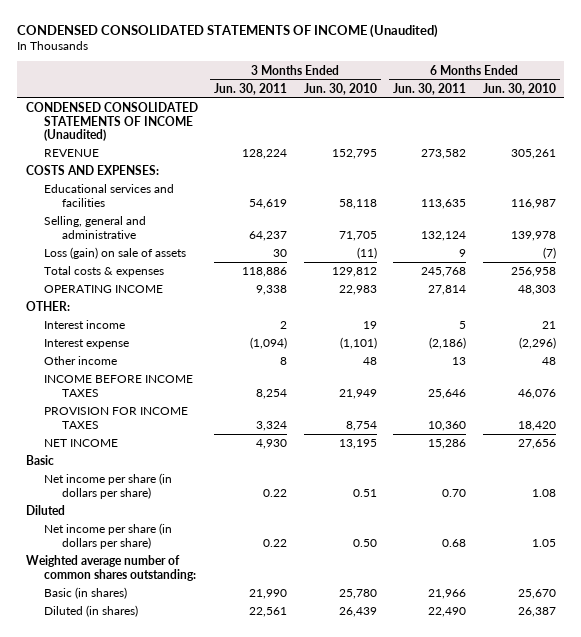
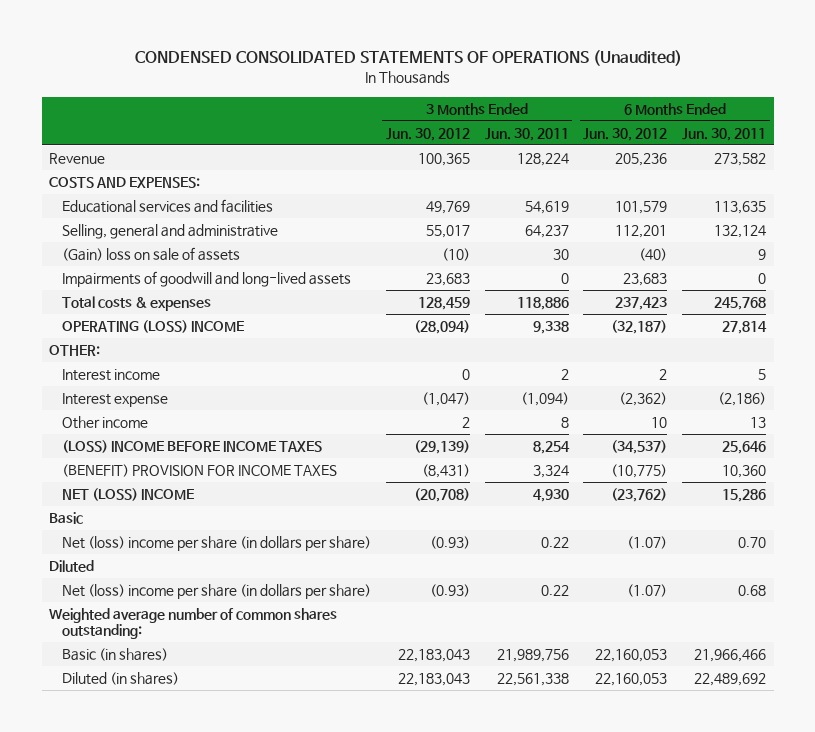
- CONDENSED CONSOLIDATED STATEMENTS OF INCOME (Unaudited)
+ CONDENSED CONSOLIDATED STATEMENTS OF OPERATIONS (Unaudited)
- | 3 Months Ended Jun. 30, 2011 | 3 Months Ended Jun. 30, 2010 | 6 Months Ended Jun. 30, 2011 | 6 Months Ended Jun. 30, 2010
+ | 3 Months Ended Jun. 30, 2012 | 3 Months Ended Jun. 30, 2011 | 6 Months Ended Jun. 30, 2012 | 6 Months Ended Jun. 30, 2011
- CONDENSED CONSOLIDATED STATEMENTS OF INCOME (Unaudited)
- REVENUE | 128,224 | 152,795 | 273,582 | 305,261
+ Revenue | 100,365 | 128,224 | 205,236 | 273,582
- Loss (gain) on sale of assets | 30 | (11) | 9 | (7)
+ (Gain) loss on sale of assets | (10) | 30 | (40) | 9
+ Impairments of goodwill and long-lived assets | 23,683 | 0 | 23,683 | 0
- OPERATING INCOME | 9,338 | 22,983 | 27,814 | 48,303
+ OPERATING (LOSS) INCOME | (28,094) | 9,338 | (32,187) | 27,814
- INCOME BEFORE INCOME TAXES | 8,254 | 21,949 | 25,646 | 46,076
- PROVISION FOR INCOME TAXES | 3,324 | 8,754 | 10,360 | 18,420
- NET INCOME | 4,930 | 13,195 | 15,286 | 27,656
+ (LOSS) INCOME BEFORE INCOME TAXES | (29,139) | 8,254 | (34,537) | 25,646
+ (BENEFIT) PROVISION FOR INCOME TAXES | (8,431) | 3,324 | (10,775) | 10,360
+ NET (LOSS) INCOME | (20,708) | 4,930 | (23,762) | 15,286
- Net income per share (in dollars per share) | 0.22 | 0.51 | 0.70 | 1.08
+ Net (loss) income per share (in dollars per share) | (0.93) | 0.22 | (1.07) | 0.70
- Net income per share (in dollars per share) | 0.22 | 0.50 | 0.68 | 1.05
+ Net (loss) income per share (in dollars per share) | (0.93) | 0.22 | (1.07) | 0.68
- Basic (in shares) | 21,990 | 25,780 | 21,966 | 25,670
- Diluted (in shares) | 22,561 | 26,439 | 22,490 | 26,387
+ Basic (in shares) | 22,183,043 | 21,989,756 | 22,160,053 | 21,966,466
+ Diluted (in shares) | 22,183,043 | 22,561,338 | 22,160,053 | 22,489,692

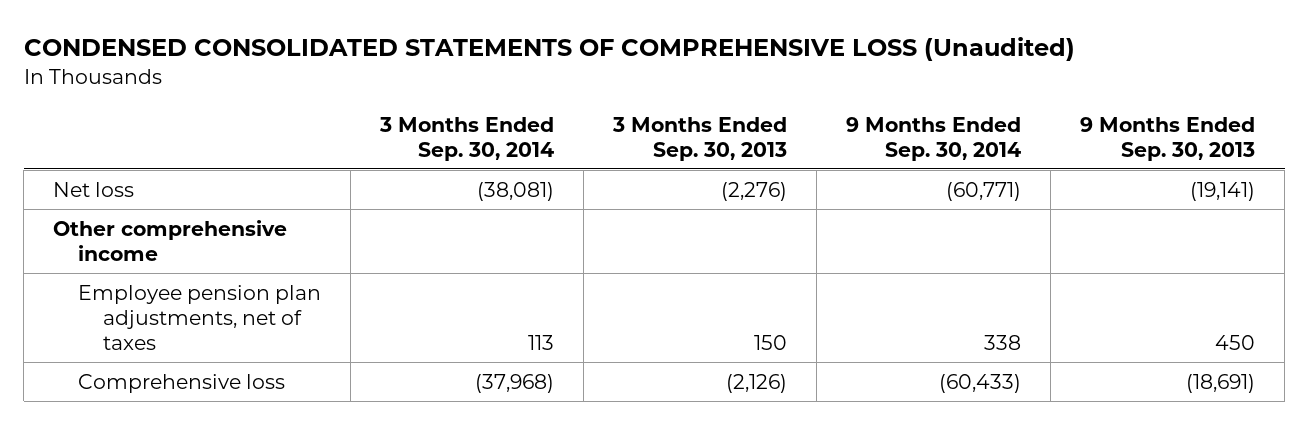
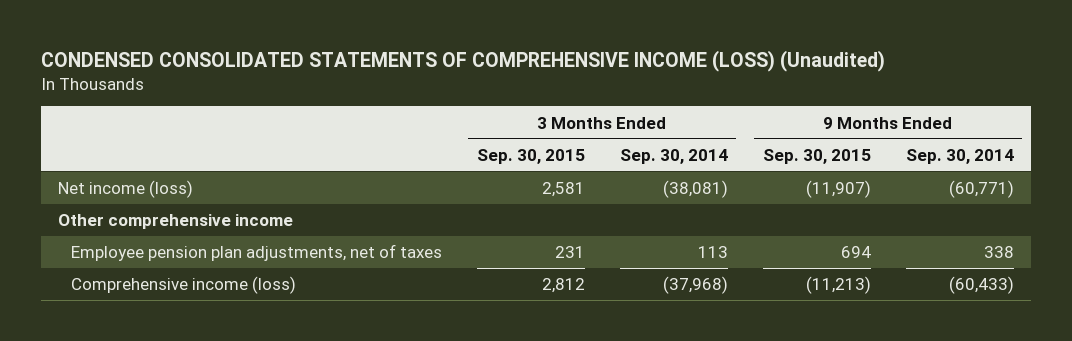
- CONDENSED CONSOLIDATED STATEMENTS OF COMPREHENSIVE LOSS (Unaudited)
+ CONDENSED CONSOLIDATED STATEMENTS OF COMPREHENSIVE INCOME (LOSS) (Unaudited)
- | 3 Months Ended Sep. 30, 2014 | 3 Months Ended Sep. 30, 2013 | 9 Months Ended Sep. 30, 2014 | 9 Months Ended Sep. 30, 2013
+ | 3 Months Ended Sep. 30, 2015 | 3 Months Ended Sep. 30, 2014 | 9 Months Ended Sep. 30, 2015 | 9 Months Ended Sep. 30, 2014
- Net loss | (38,081) | (2,276) | (60,771) | (19,141)
+ Net income (loss) | 2,581 | (38,081) | (11,907) | (60,771)
- Comprehensive loss | (37,968) | (2,126) | (60,433) | (18,691)
+ Comprehensive income (loss) | 2,812 | (37,968) | (11,213) | (60,433)

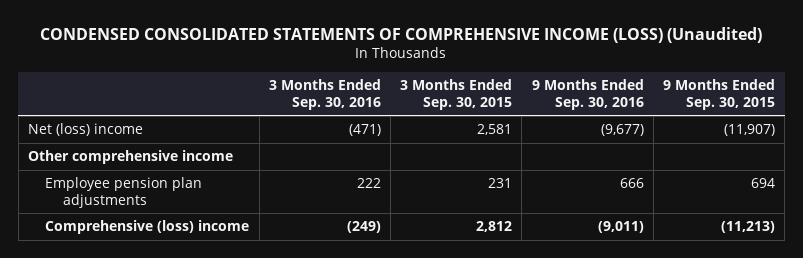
- | 3 Months Ended Sep. 30, 2015 | 3 Months Ended Sep. 30, 2014 | 9 Months Ended Sep. 30, 2015 | 9 Months Ended Sep. 30, 2014
+ | 3 Months Ended Sep. 30, 2016 | 3 Months Ended Sep. 30, 2015 | 9 Months Ended Sep. 30, 2016 | 9 Months Ended Sep. 30, 2015
- Net income (loss) | 2,581 | (38,081) | (11,907) | (60,771)
+ Net (loss) income | (471) | 2,581 | (9,677) | (11,907)
- Employee pension plan adjustments, net of taxes | 231 | 113 | 694 | 338
- Comprehensive income (loss) | 2,812 | (37,968) | (11,213) | (60,433)
+ Employee pension plan adjustments | 222 | 231 | 666 | 694
+ Comprehensive (loss) income | (249) | 2,812 | (9,011) | (11,213)

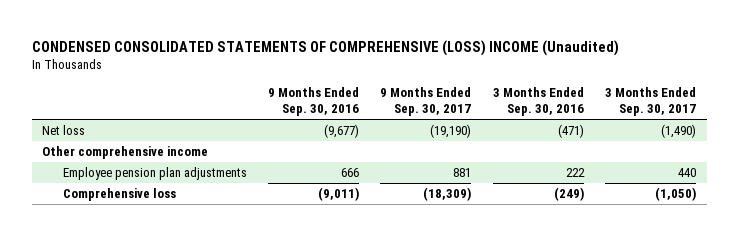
- CONDENSED CONSOLIDATED STATEMENTS OF COMPREHENSIVE INCOME (LOSS) (Unaudited)
+ CONDENSED CONSOLIDATED STATEMENTS OF COMPREHENSIVE (LOSS) INCOME (Unaudited)
- | 3 Months Ended Sep. 30, 2016 | 3 Months Ended Sep. 30, 2015 | 9 Months Ended Sep. 30, 2016 | 9 Months Ended Sep. 30, 2015
+ | 9 Months Ended Sep. 30, 2016 | 9 Months Ended Sep. 30, 2017 | 3 Months Ended Sep. 30, 2016 | 3 Months Ended Sep. 30, 2017
- Net (loss) income | (471) | 2,581 | (9,677) | (11,907)
+ Net loss | (9,677) | (19,190) | (471) | (1,490)
- Comprehensive (loss) income | (249) | 2,812 | (9,011) | (11,213)
+ Comprehensive loss | (9,011) | (18,309) | (249) | (1,050)

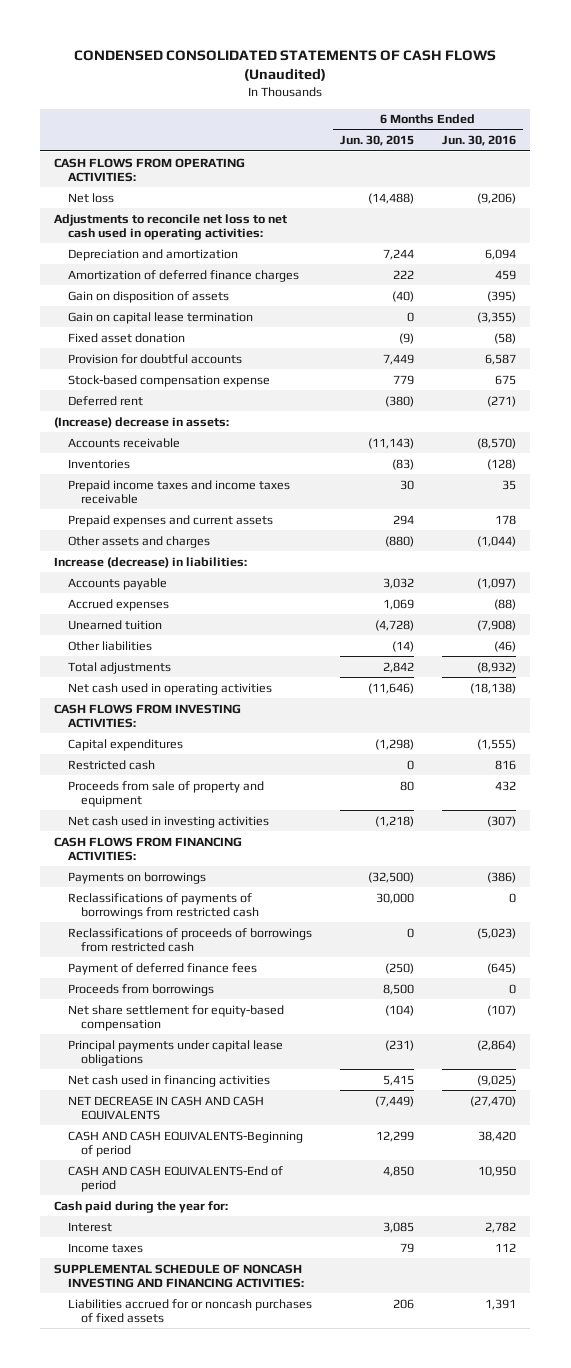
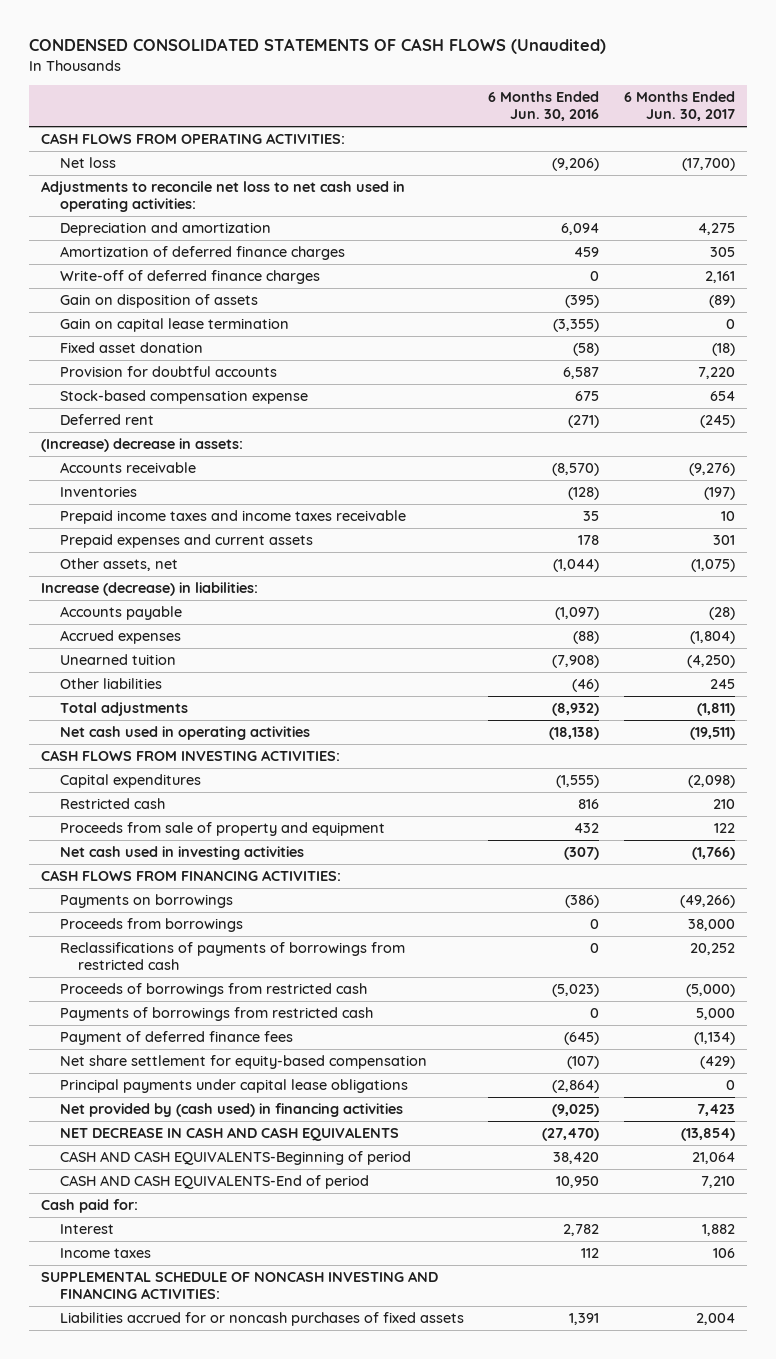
- | 6 Months Ended Jun. 30, 2015 | 6 Months Ended Jun. 30, 2016
+ | 6 Months Ended Jun. 30, 2016 | 6 Months Ended Jun. 30, 2017
+ Write-off of deferred finance charges | 0 | 2,161
- Other assets and charges | (880) | (1,044)
+ Other assets, net | (1,044) | (1,075)
moved up: Proceeds from borrowings | 0 | 38,000
- Reclassifications of proceeds of borrowings from restricted cash | 0 | (5,023)
+ Proceeds of borrowings from restricted cash | (5,023) | (5,000)
+ Payments of borrowings from restricted cash | 0 | 5,000
- Net cash used in financing activities | 5,415 | (9,025)
+ Net provided by (cash used) in financing activities | (9,025) | 7,423
- Cash paid during the year for:
+ Cash paid for:

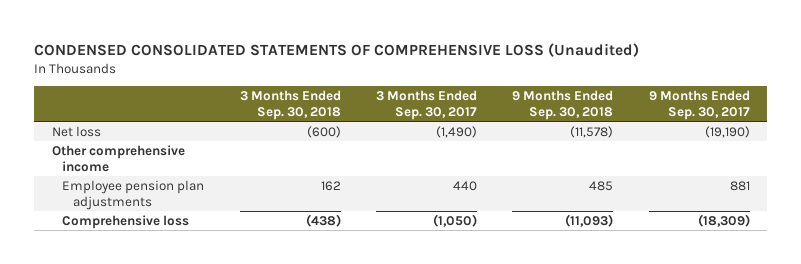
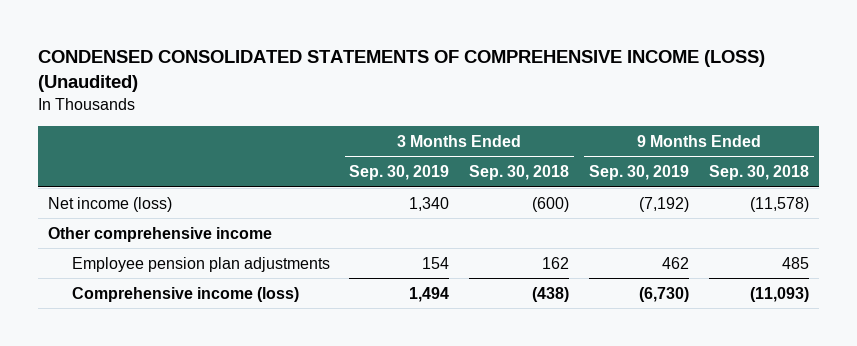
- CONDENSED CONSOLIDATED STATEMENTS OF COMPREHENSIVE LOSS (Unaudited)
+ CONDENSED CONSOLIDATED STATEMENTS OF COMPREHENSIVE INCOME (LOSS) (Unaudited)
- | 3 Months Ended Sep. 30, 2018 | 3 Months Ended Sep. 30, 2017 | 9 Months Ended Sep. 30, 2018 | 9 Months Ended Sep. 30, 2017
+ | 3 Months Ended Sep. 30, 2019 | 3 Months Ended Sep. 30, 2018 | 9 Months Ended Sep. 30, 2019 | 9 Months Ended Sep. 30, 2018
- Net loss | (600) | (1,490) | (11,578) | (19,190)
+ Net income (loss) | 1,340 | (600) | (7,192) | (11,578)
- Comprehensive loss | (438) | (1,050) | (11,093) | (18,309)
+ Comprehensive income (loss) | 1,494 | (438) | (6,730) | (11,093)

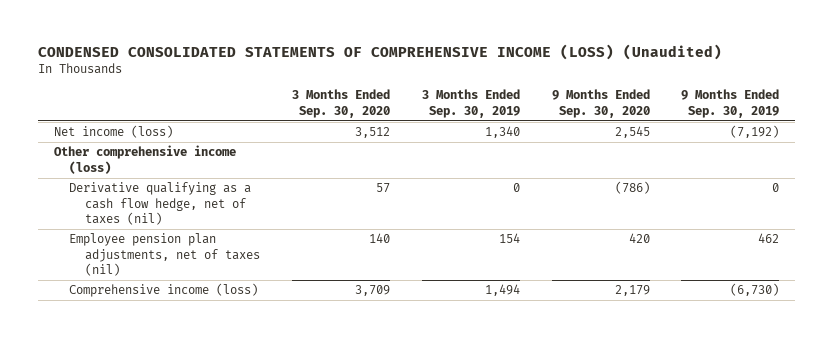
- | 3 Months Ended Sep. 30, 2019 | 3 Months Ended Sep. 30, 2018 | 9 Months Ended Sep. 30, 2019 | 9 Months Ended Sep. 30, 2018
+ | 3 Months Ended Sep. 30, 2020 | 3 Months Ended Sep. 30, 2019 | 9 Months Ended Sep. 30, 2020 | 9 Months Ended Sep. 30, 2019
- Other comprehensive income
- Employee pension plan adjustments | 154 | 162 | 462 | 485
+ Other comprehensive income (loss)
+ Derivative qualifying as a cash flow hedge, net of taxes (nil) | 57 | 0 | (786) | 0
+ Employee pension plan adjustments, net of taxes (nil) | 140 | 154 | 420 | 462

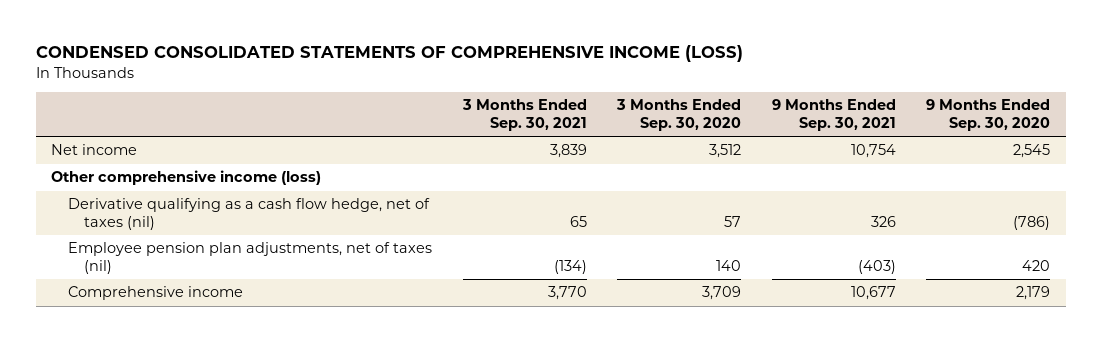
- CONDENSED CONSOLIDATED STATEMENTS OF COMPREHENSIVE INCOME (LOSS) (Unaudited)
+ CONDENSED CONSOLIDATED STATEMENTS OF COMPREHENSIVE INCOME (LOSS)
- | 3 Months Ended Sep. 30, 2020 | 3 Months Ended Sep. 30, 2019 | 9 Months Ended Sep. 30, 2020 | 9 Months Ended Sep. 30, 2019
+ | 3 Months Ended Sep. 30, 2021 | 3 Months Ended Sep. 30, 2020 | 9 Months Ended Sep. 30, 2021 | 9 Months Ended Sep. 30, 2020
- Net income (loss) | 3,512 | 1,340 | 2,545 | (7,192)
+ Net income | 3,839 | 3,512 | 10,754 | 2,545
- Comprehensive income (loss) | 3,709 | 1,494 | 2,179 | (6,730)
+ Comprehensive income | 3,770 | 3,709 | 10,677 | 2,179

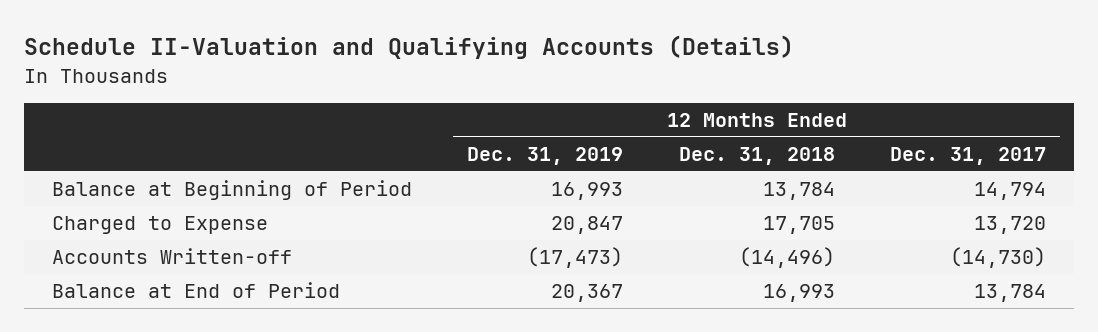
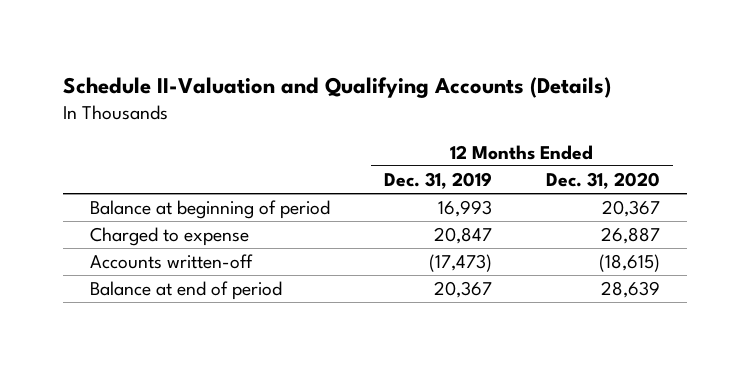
- | 12 Months Ended Dec. 31, 2019 | 12 Months Ended Dec. 31, 2018 | 12 Months Ended Dec. 31, 2017
+ | 12 Months Ended Dec. 31, 2019 | 12 Months Ended Dec. 31, 2020
- Balance at Beginning of Period | 16,993 | 13,784 | 14,794
- Charged to Expense | 20,847 | 17,705 | 13,720
- Accounts Written-off | (17,473) | (14,496) | (14,730)
- Balance at End of Period | 20,367 | 16,993 | 13,784
+ Balance at beginning of period | 16,993 | 20,367
+ Charged to expense | 20,847 | 26,887
+ Accounts written-off | (17,473) | (18,615)
+ Balance at end of period | 20,367 | 28,639

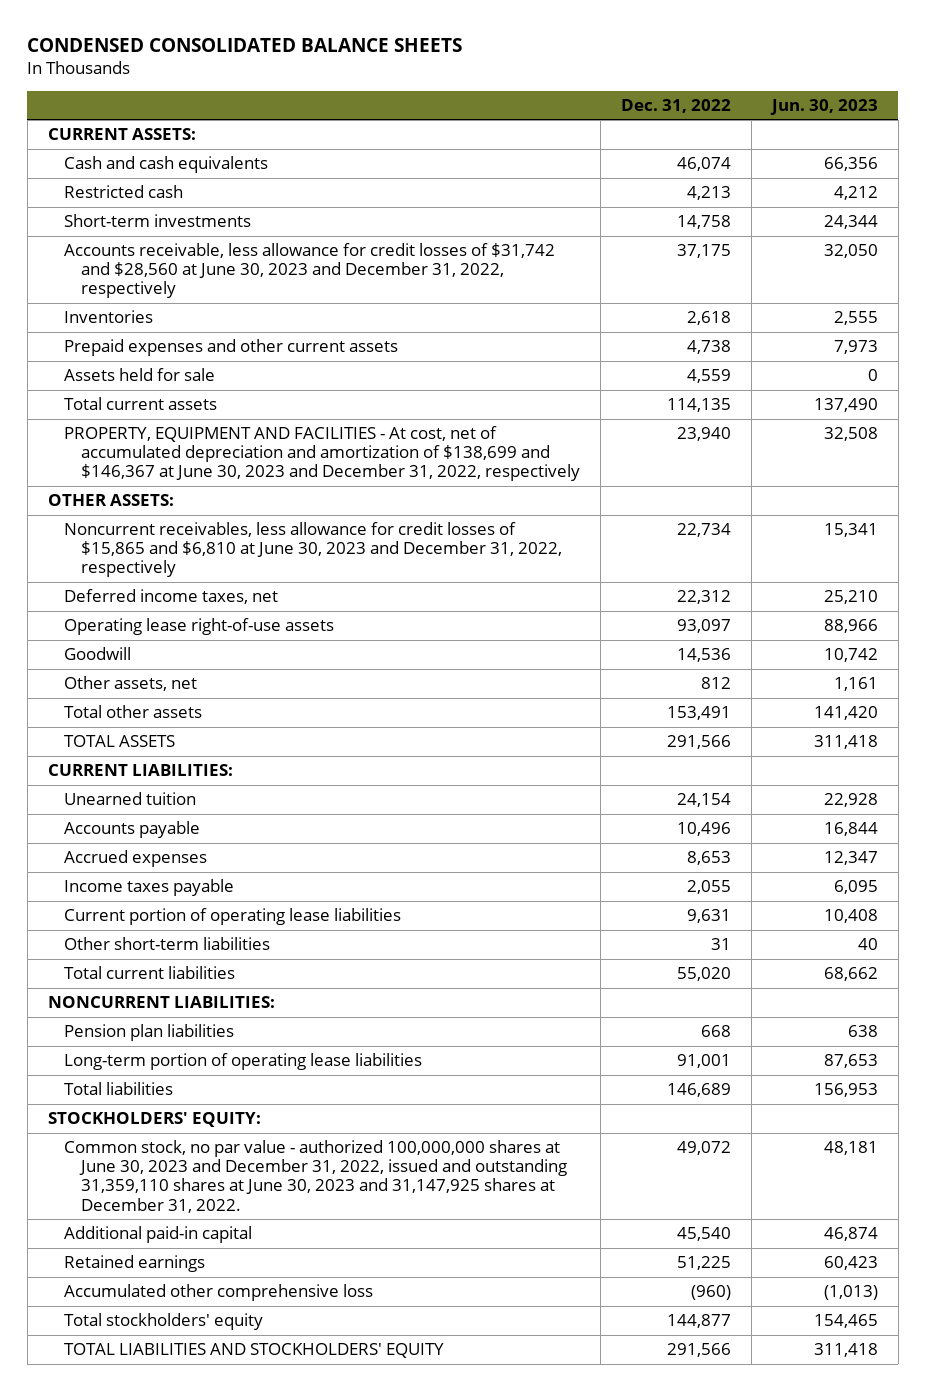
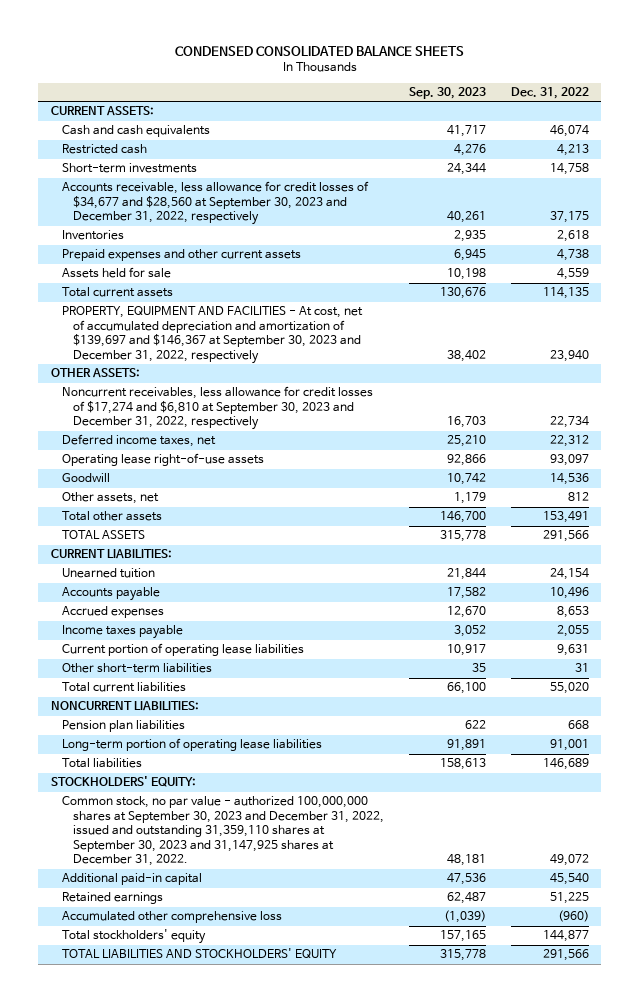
- | Dec. 31, 2022 | Jun. 30, 2023
+ | Sep. 30, 2023 | Dec. 31, 2022
- Accounts receivable, less allowance for credit losses of $31,742 and $28,560 at June 30, 2023 and December 31, 2022, respectively | 37,175 | 32,050
+ Accounts receivable, less allowance for credit losses of $34,677 and $28,560 at September 30, 2023 and December 31, 2022, respectively | 40,261 | 37,175
- PROPERTY, EQUIPMENT AND FACILITIES - At cost, net of accumulated depreciation and amortization of $138,699 and $146,367 at June 30, 2023 and December 31, 2022, respectively | 23,940 | 32,508
+ PROPERTY, EQUIPMENT AND FACILITIES - At cost, net of accumulated depreciation and amortization of $139,697 and $146,367 at September 30, 2023 and December 31, 2022, respectively | 38,402 | 23,940
- Noncurrent receivables, less allowance for credit losses of $15,865 and $6,810 at June 30, 2023 and December 31, 2022, respectively | 22,734 | 15,341
+ Noncurrent receivables, less allowance for credit losses of $17,274 and $6,810 at September 30, 2023 and December 31, 2022, respectively | 16,703 | 22,734
- Common stock, no par value - authorized 100,000,000 shares at June 30, 2023 and December 31, 2022, issued and outstanding 31,359,110 shares at June 30, 2023 and 31,147,925 shares at December 31, 2022. | 49,072 | 48,181
+ Common stock, no par value - authorized 100,000,000 shares at September 30, 2023 and December 31, 2022, issued and outstanding 31,359,110 shares at September 30, 2023 and 31,147,925 shares at December 31, 2022. | 48,181 | 49,072

